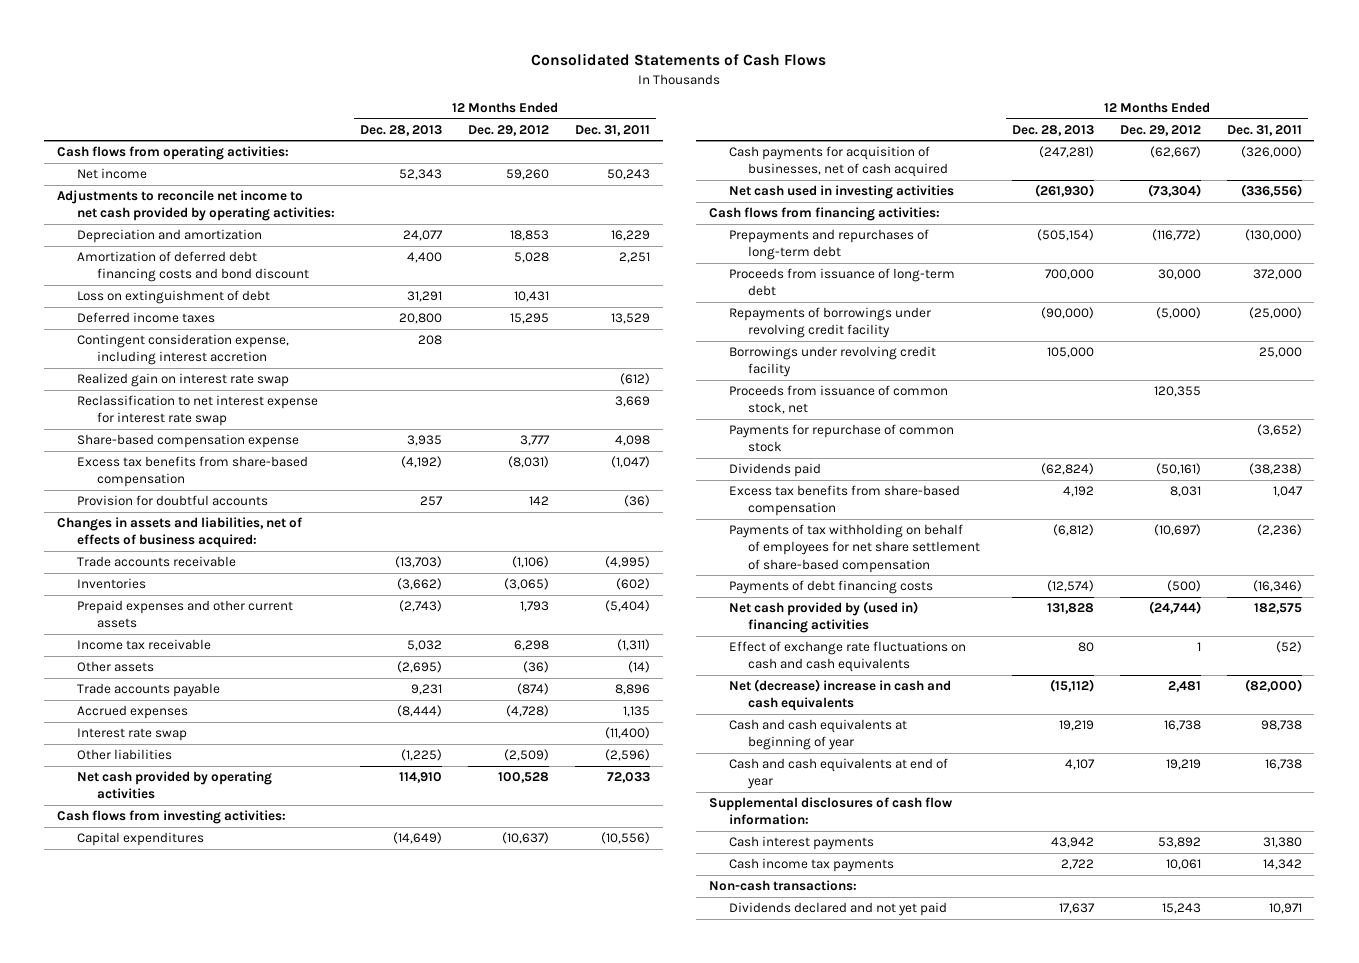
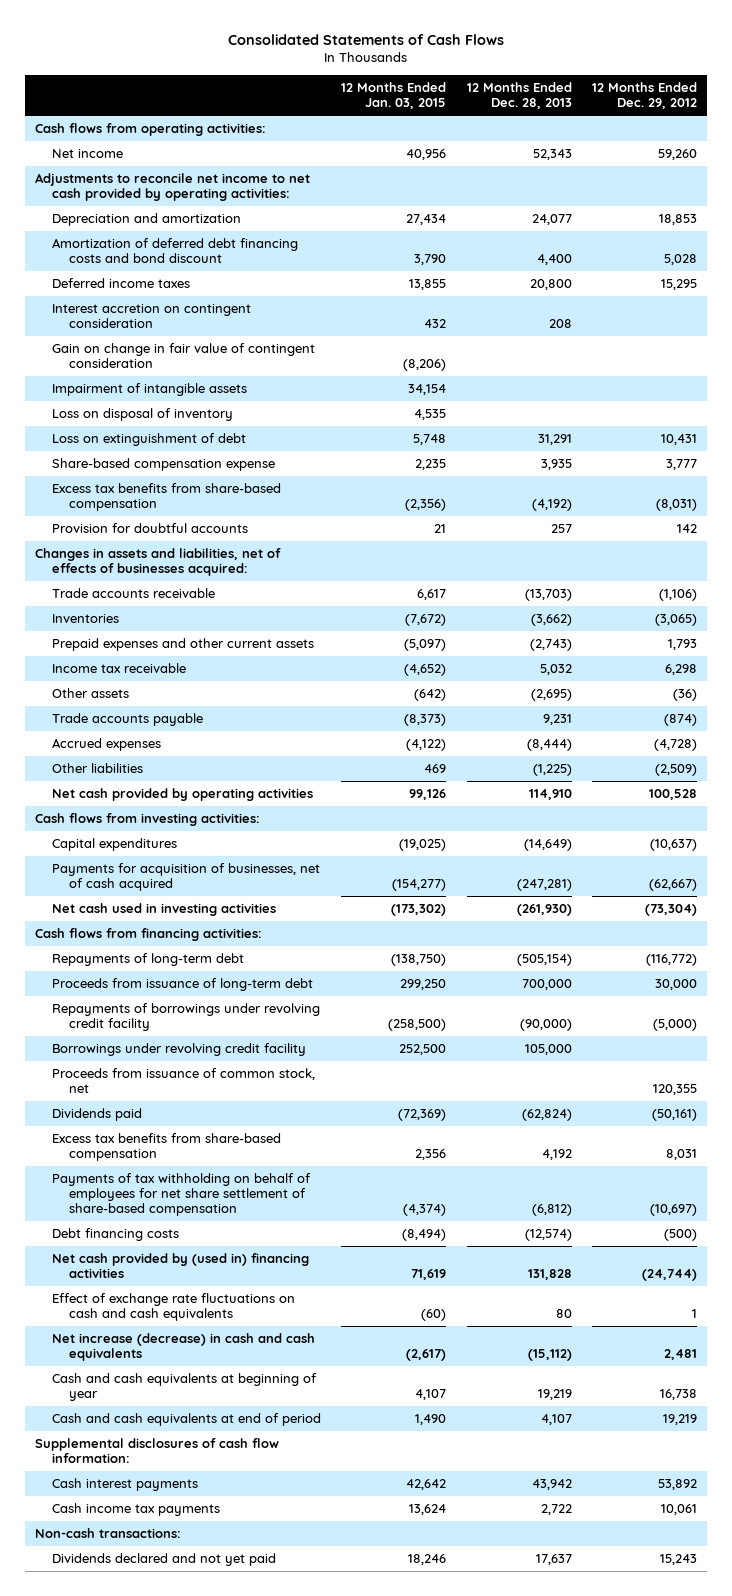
- | 12 Months Ended Dec. 28, 2013 | 12 Months Ended Dec. 29, 2012 | 12 Months Ended Dec. 31, 2011
+ | 12 Months Ended Jan. 03, 2015 | 12 Months Ended Dec. 28, 2013 | 12 Months Ended Dec. 29, 2012
- Contingent consideration expense, including interest accretion | 208 | |
- Realized gain on interest rate swap | | | (612)
- Reclassification to net interest expense for interest rate swap | | | 3,669
+ Interest accretion on contingent consideration | 432 | 208 |
+ Gain on change in fair value of contingent consideration | (8,206) | |
+ Impairment of intangible assets | 34,154 | |
+ Loss on disposal of inventory | 4,535 | |
moved down: Loss on extinguishment of debt | 5,748 | 31,291 | 10,431
- Changes in assets and liabilities, net of effects of business acquired:
+ Changes in assets and liabilities, net of effects of businesses acquired:
- Interest rate swap | | | (11,400)
- Cash payments for acquisition of businesses, net of cash acquired | (247,281) | (62,667) | (326,000)
+ Payments for acquisition of businesses, net of cash acquired | (154,277) | (247,281) | (62,667)
- Prepayments and repurchases of long-term debt | (505,154) | (116,772) | (130,000)
+ Repayments of long-term debt | (138,750) | (505,154) | (116,772)
- Payments for repurchase of common stock | | | (3,652)
- Payments of debt financing costs | (12,574) | (500) | (16,346)
+ Debt financing costs | (8,494) | (12,574) | (500)
- Net (decrease) increase in cash and cash equivalents | (15,112) | 2,481 | (82,000)
+ Net increase (decrease) in cash and cash equivalents | (2,617) | (15,112) | 2,481
- Cash and cash equivalents at end of year | 4,107 | 19,219 | 16,738
+ Cash and cash equivalents at end of period | 1,490 | 4,107 | 19,219

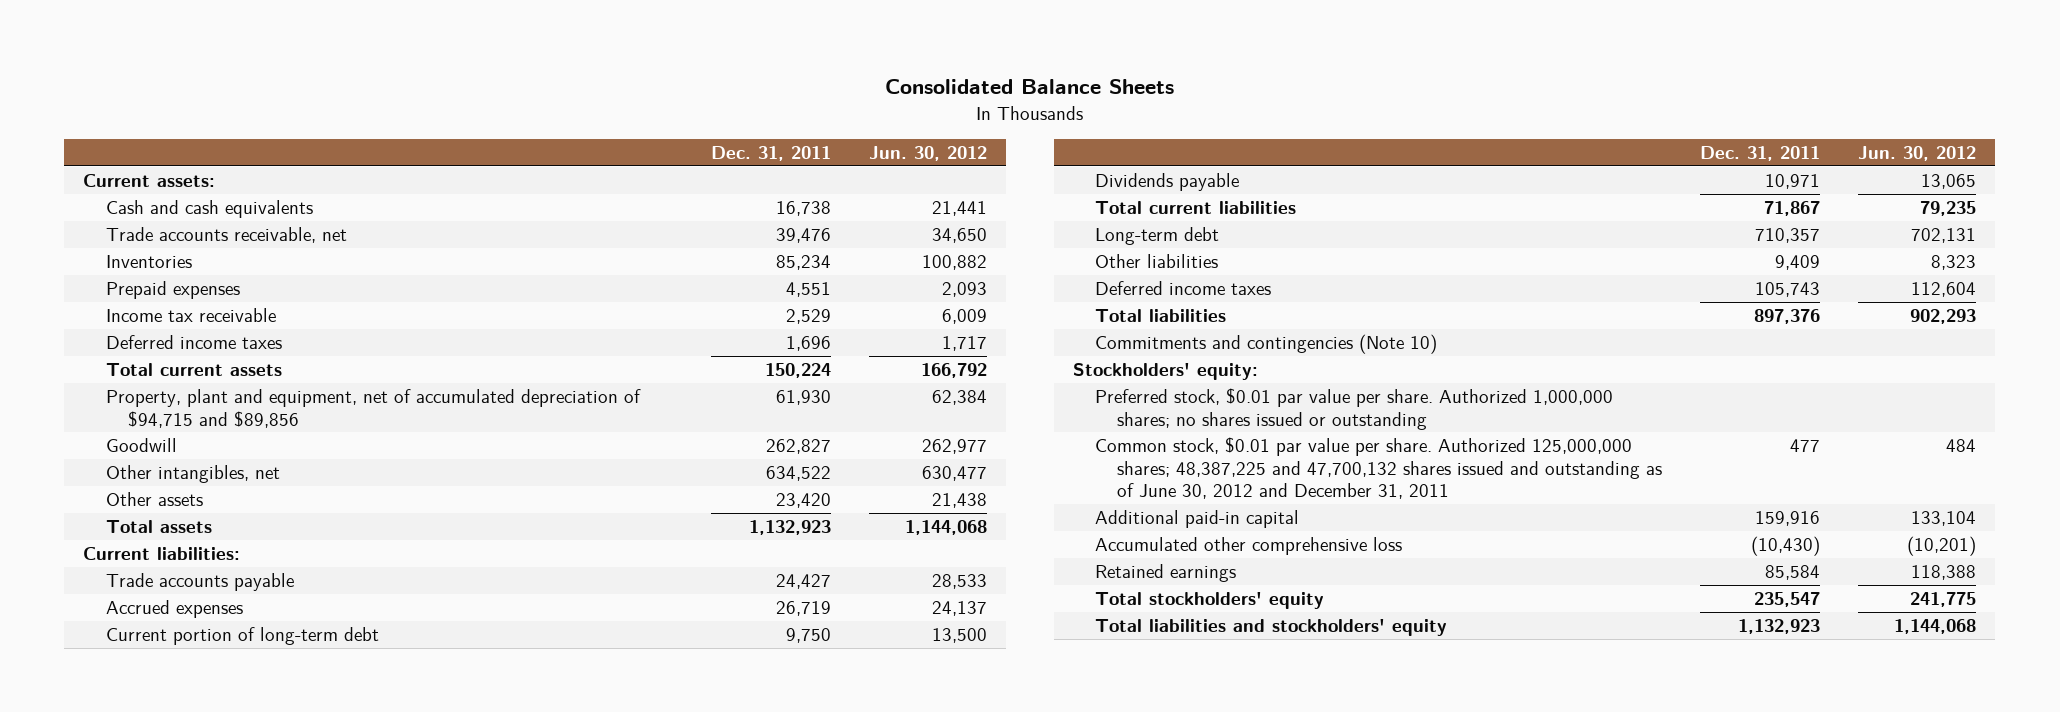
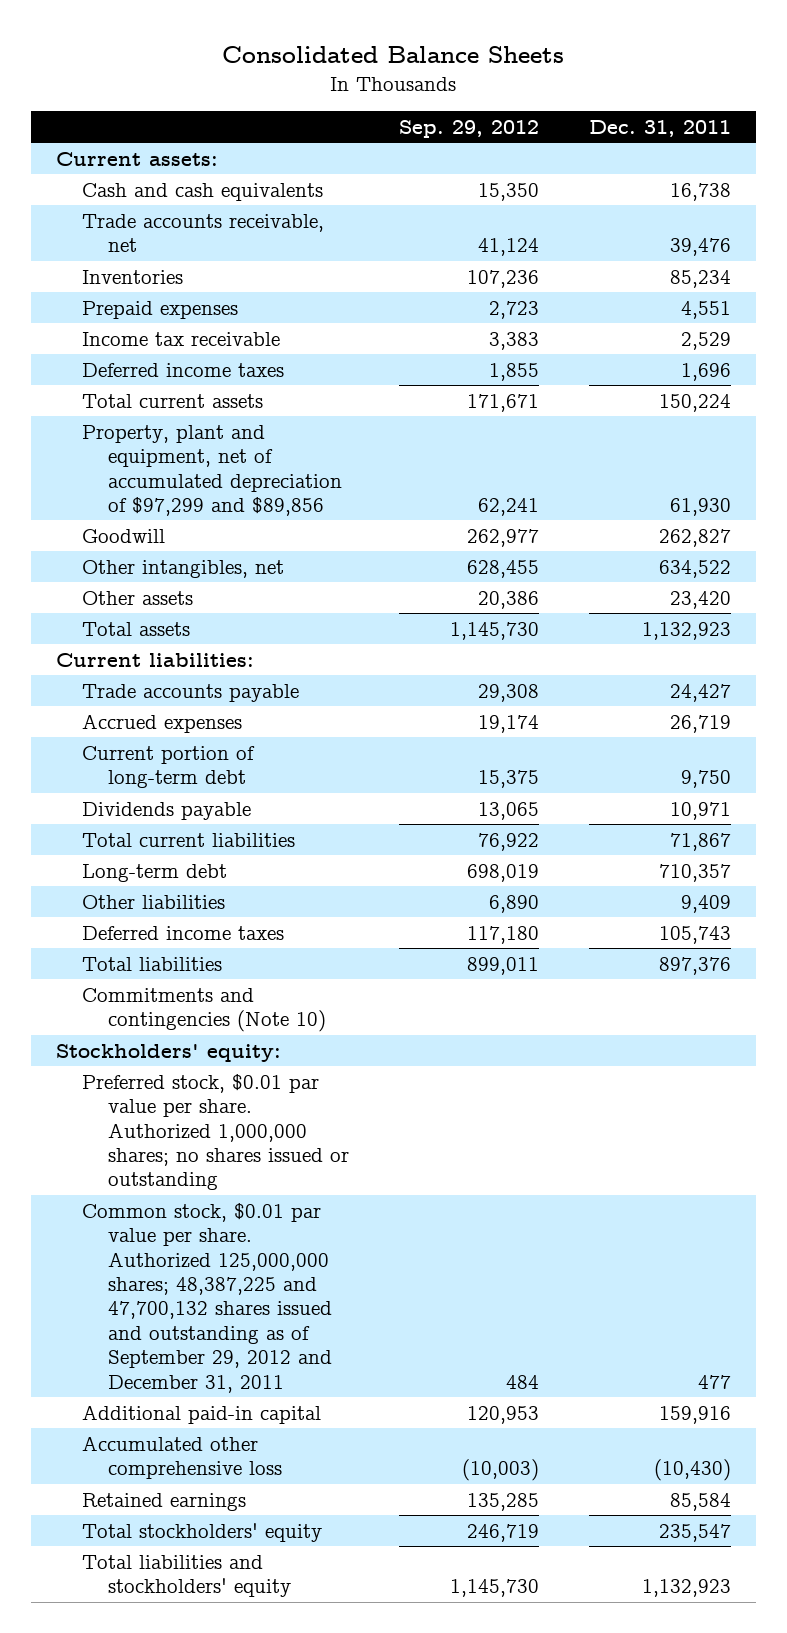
- | Dec. 31, 2011 | Jun. 30, 2012
+ | Sep. 29, 2012 | Dec. 31, 2011
- Property, plant and equipment, net of accumulated depreciation of $94,715 and $89,856 | 61,930 | 62,384
+ Property, plant and equipment, net of accumulated depreciation of $97,299 and $89,856 | 62,241 | 61,930
- Common stock, $0.01 par value per share. Authorized 125,000,000 shares; 48,387,225 and 47,700,132 shares issued and outstanding as of June 30, 2012 and December 31, 2011 | 477 | 484
+ Common stock, $0.01 par value per share. Authorized 125,000,000 shares; 48,387,225 and 47,700,132 shares issued and outstanding as of September 29, 2012 and December 31, 2011 | 484 | 477

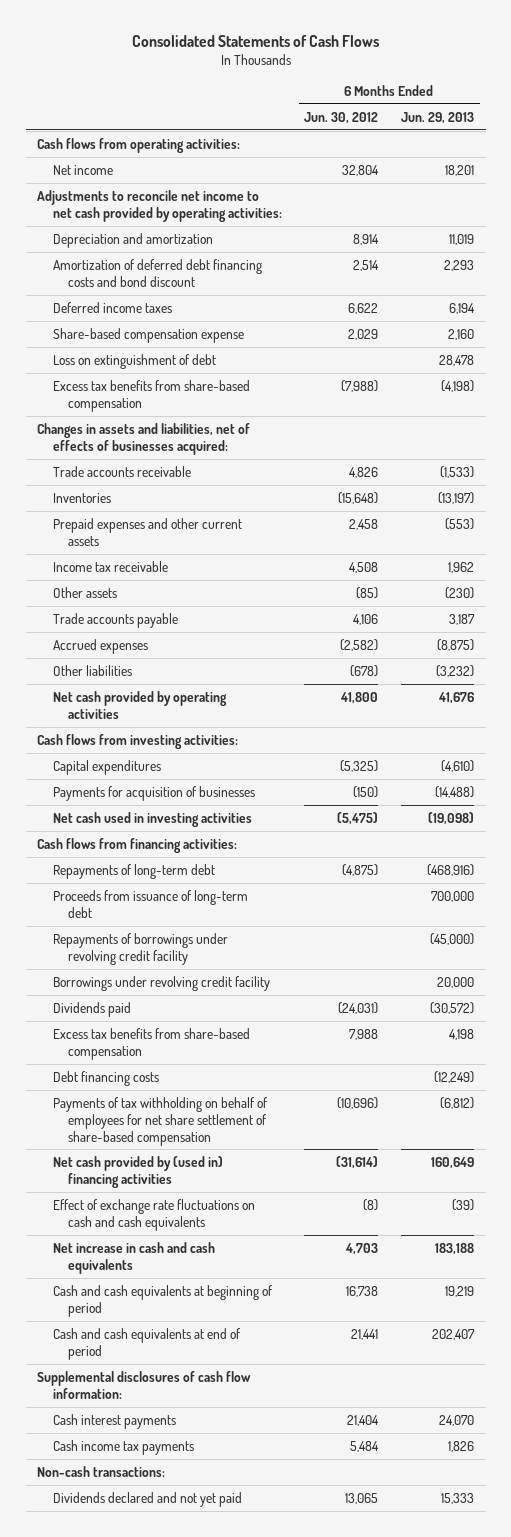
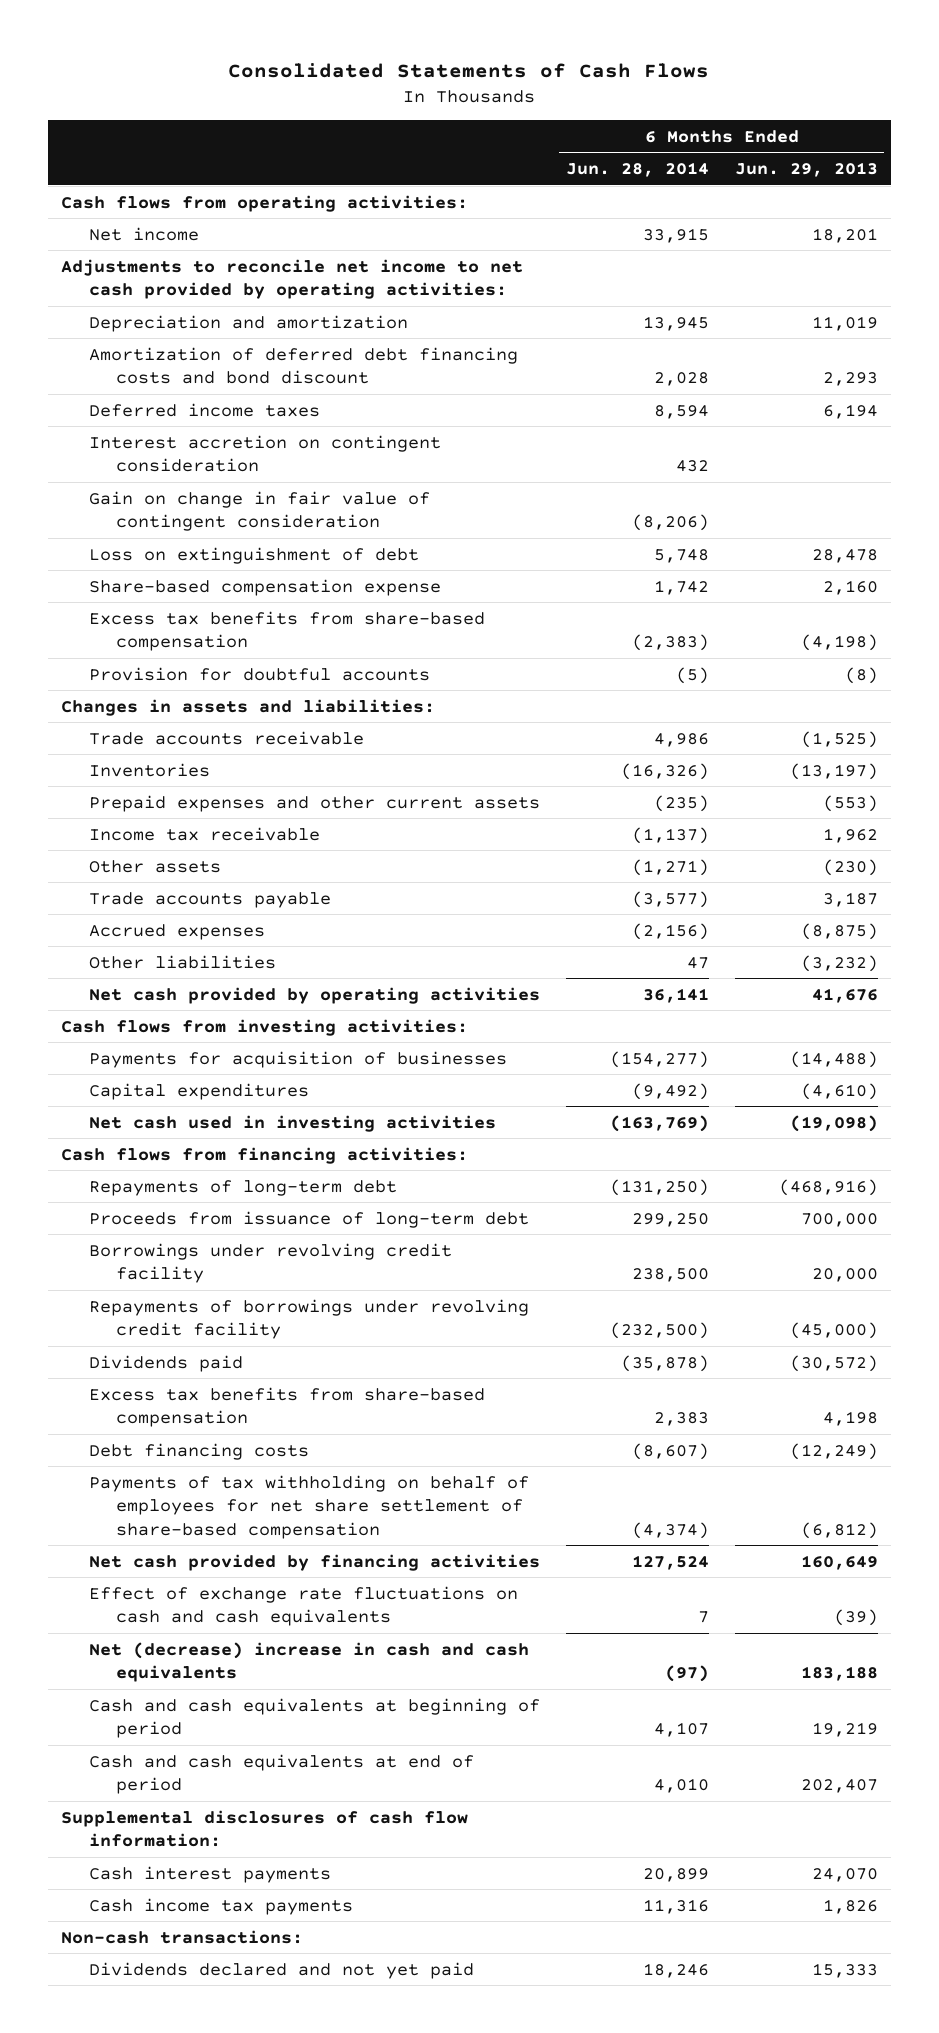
- | 6 Months Ended Jun. 30, 2012 | 6 Months Ended Jun. 29, 2013
+ | 6 Months Ended Jun. 28, 2014 | 6 Months Ended Jun. 29, 2013
+ Interest accretion on contingent consideration | 432 |
+ Gain on change in fair value of contingent consideration | (8,206) |
moved down: Share-based compensation expense | 1,742 | 2,160
- Changes in assets and liabilities, net of effects of businesses acquired:
- Trade accounts receivable | 4,826 | (1,533)
+ Provision for doubtful accounts | (5) | (8)
+ Changes in assets and liabilities:
+ Trade accounts receivable | 4,986 | (1,525)
moved down: Capital expenditures | (9,492) | (4,610)
moved down: Repayments of borrowings under revolving credit facility | (232,500) | (45,000)
- Net cash provided by (used in) financing activities | (31,614) | 160,649
+ Net cash provided by financing activities | 127,524 | 160,649
- Net increase in cash and cash equivalents | 4,703 | 183,188
+ Net (decrease) increase in cash and cash equivalents | (97) | 183,188

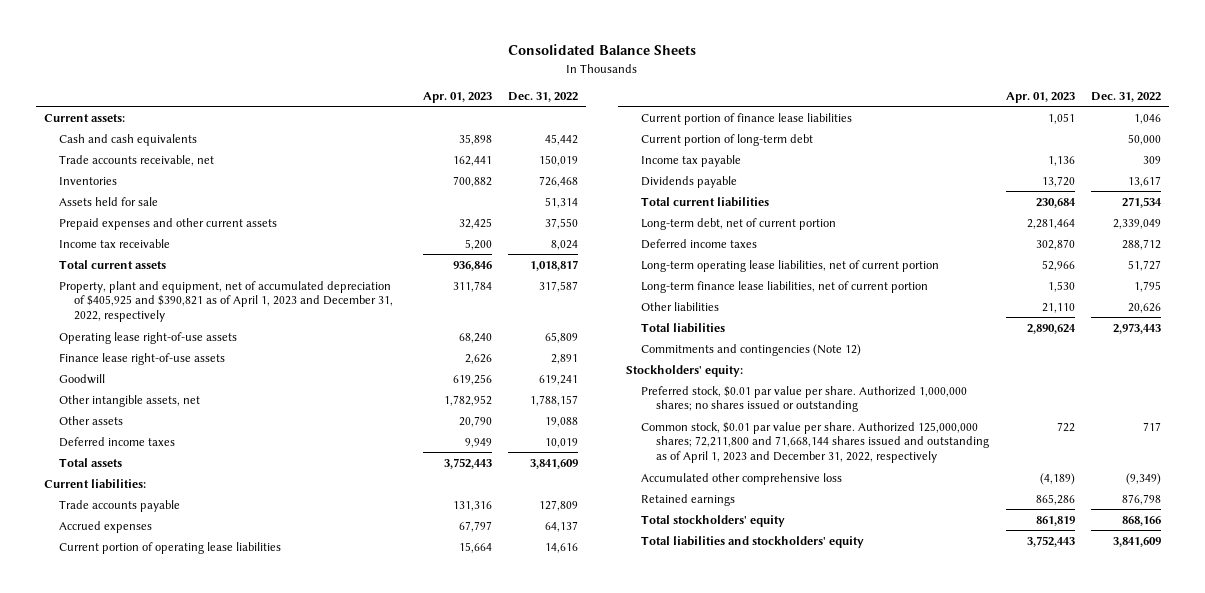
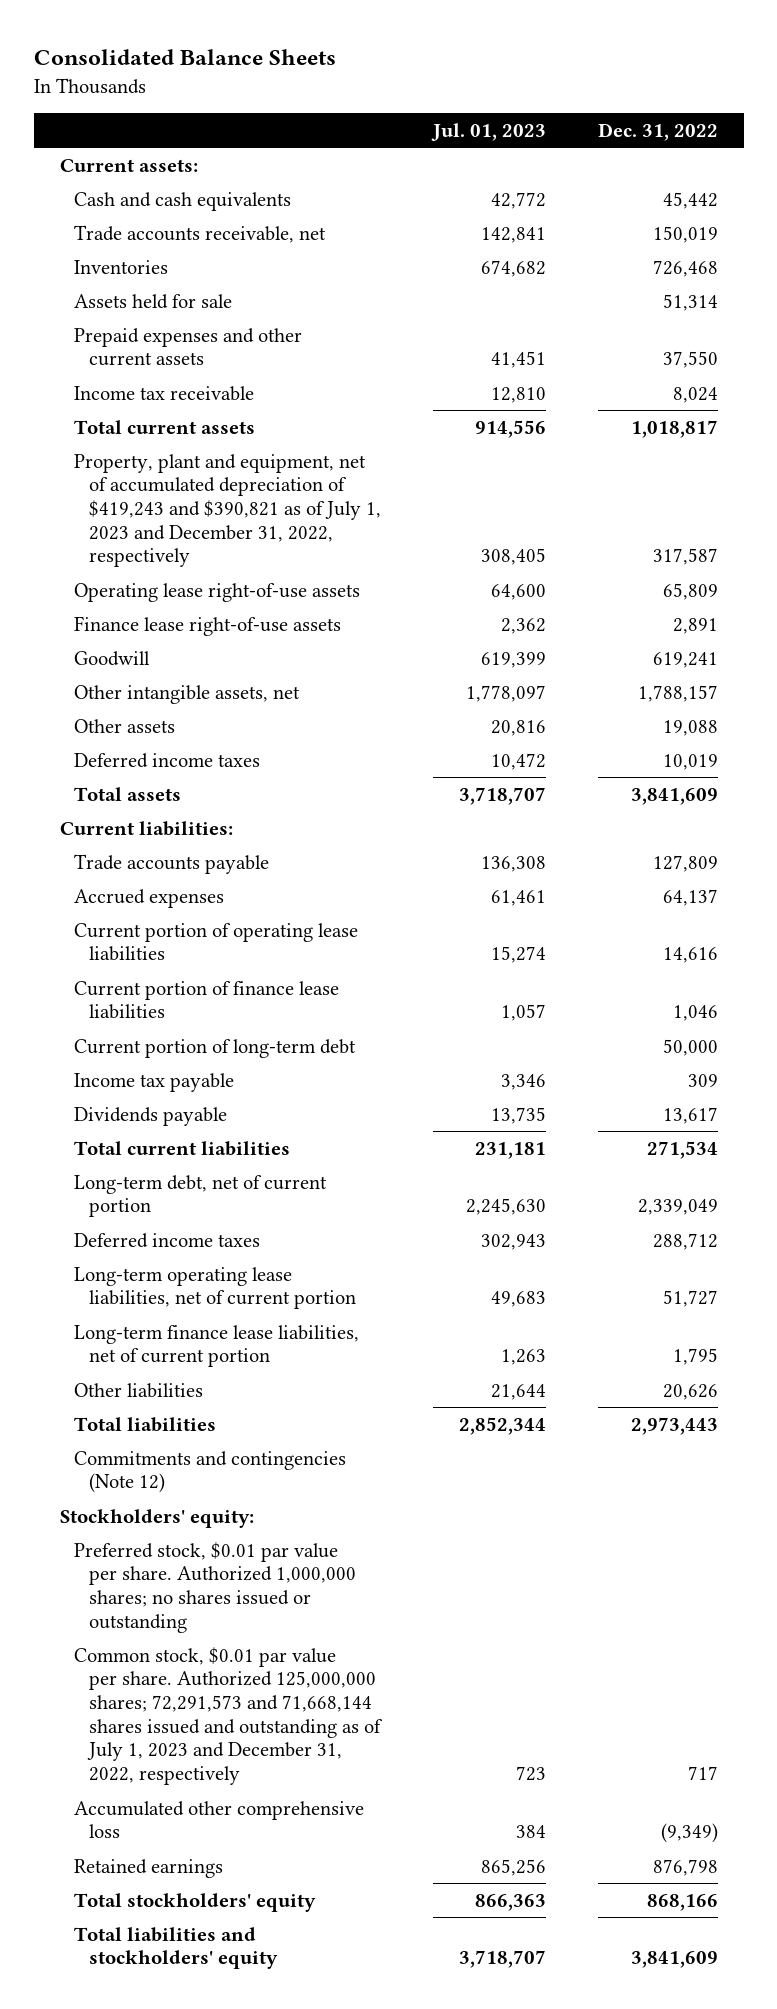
- | Apr. 01, 2023 | Dec. 31, 2022
+ | Jul. 01, 2023 | Dec. 31, 2022
- Property, plant and equipment, net of accumulated depreciation of $405,925 and $390,821 as of April 1, 2023 and December 31, 2022, respectively | 311,784 | 317,587
+ Property, plant and equipment, net of accumulated depreciation of $419,243 and $390,821 as of July 1, 2023 and December 31, 2022, respectively | 308,405 | 317,587
- Common stock, $0.01 par value per share. Authorized 125,000,000 shares; 72,211,800 and 71,668,144 shares issued and outstanding as of April 1, 2023 and December 31, 2022, respectively | 722 | 717
+ Common stock, $0.01 par value per share. Authorized 125,000,000 shares; 72,291,573 and 71,668,144 shares issued and outstanding as of July 1, 2023 and December 31, 2022, respectively | 723 | 717

